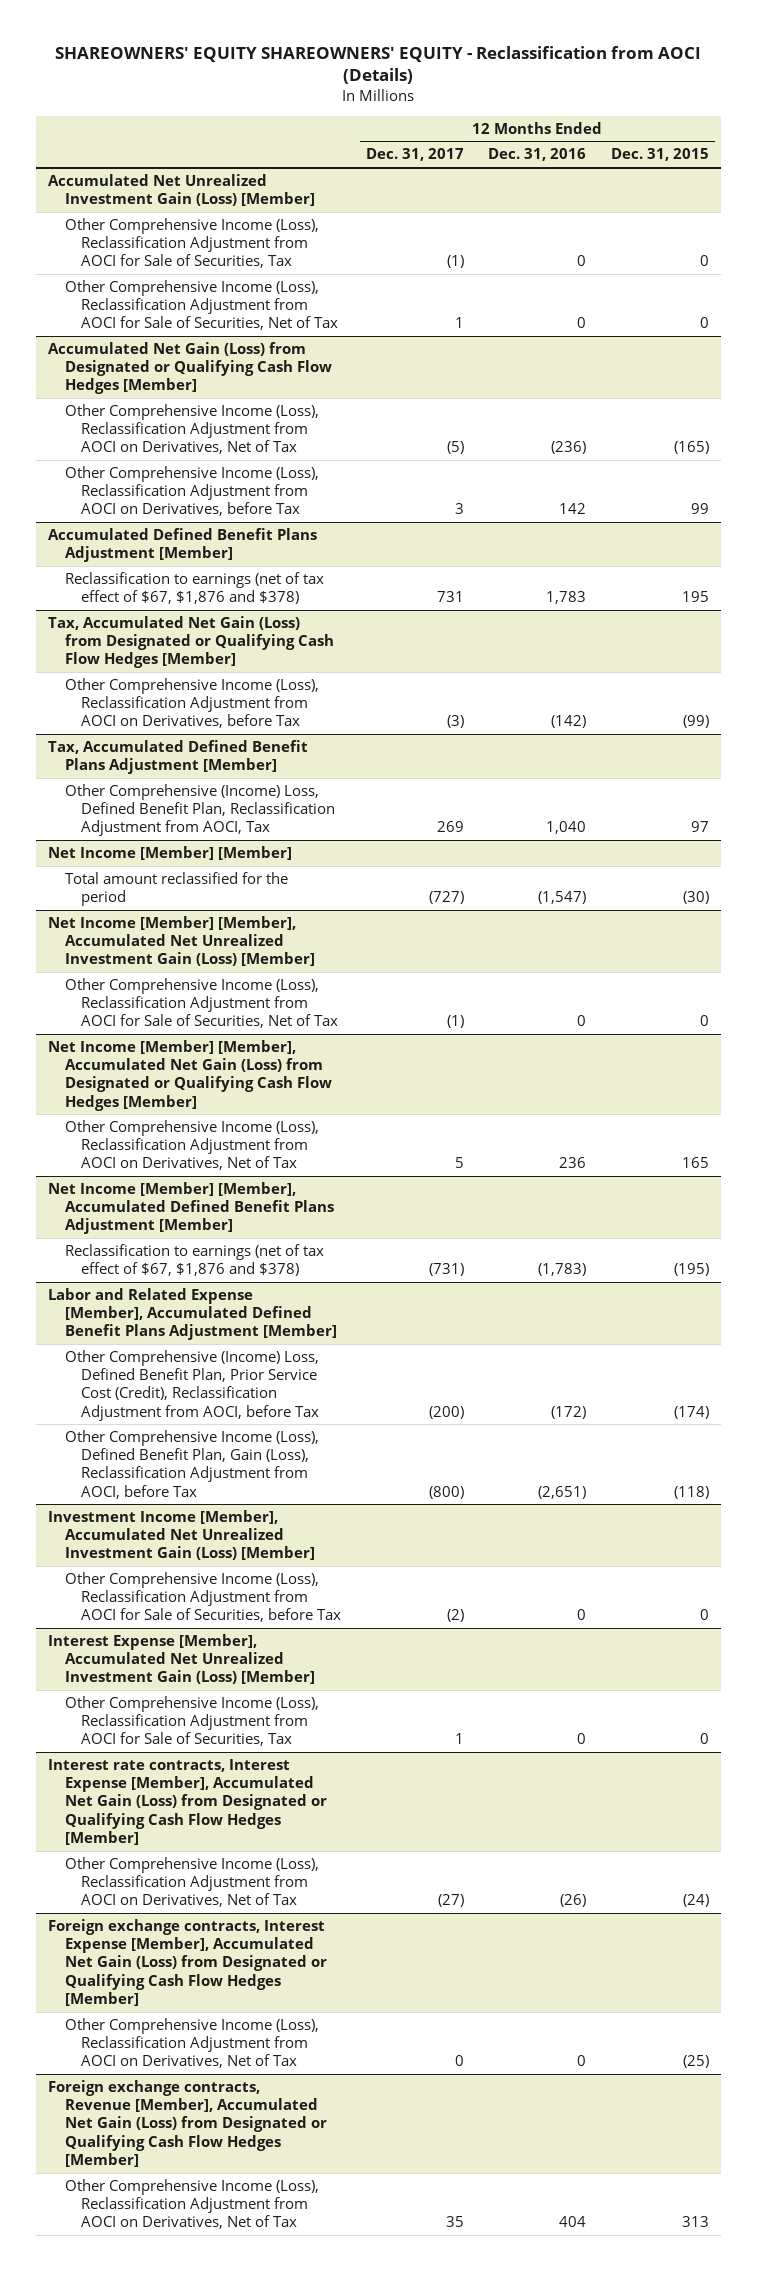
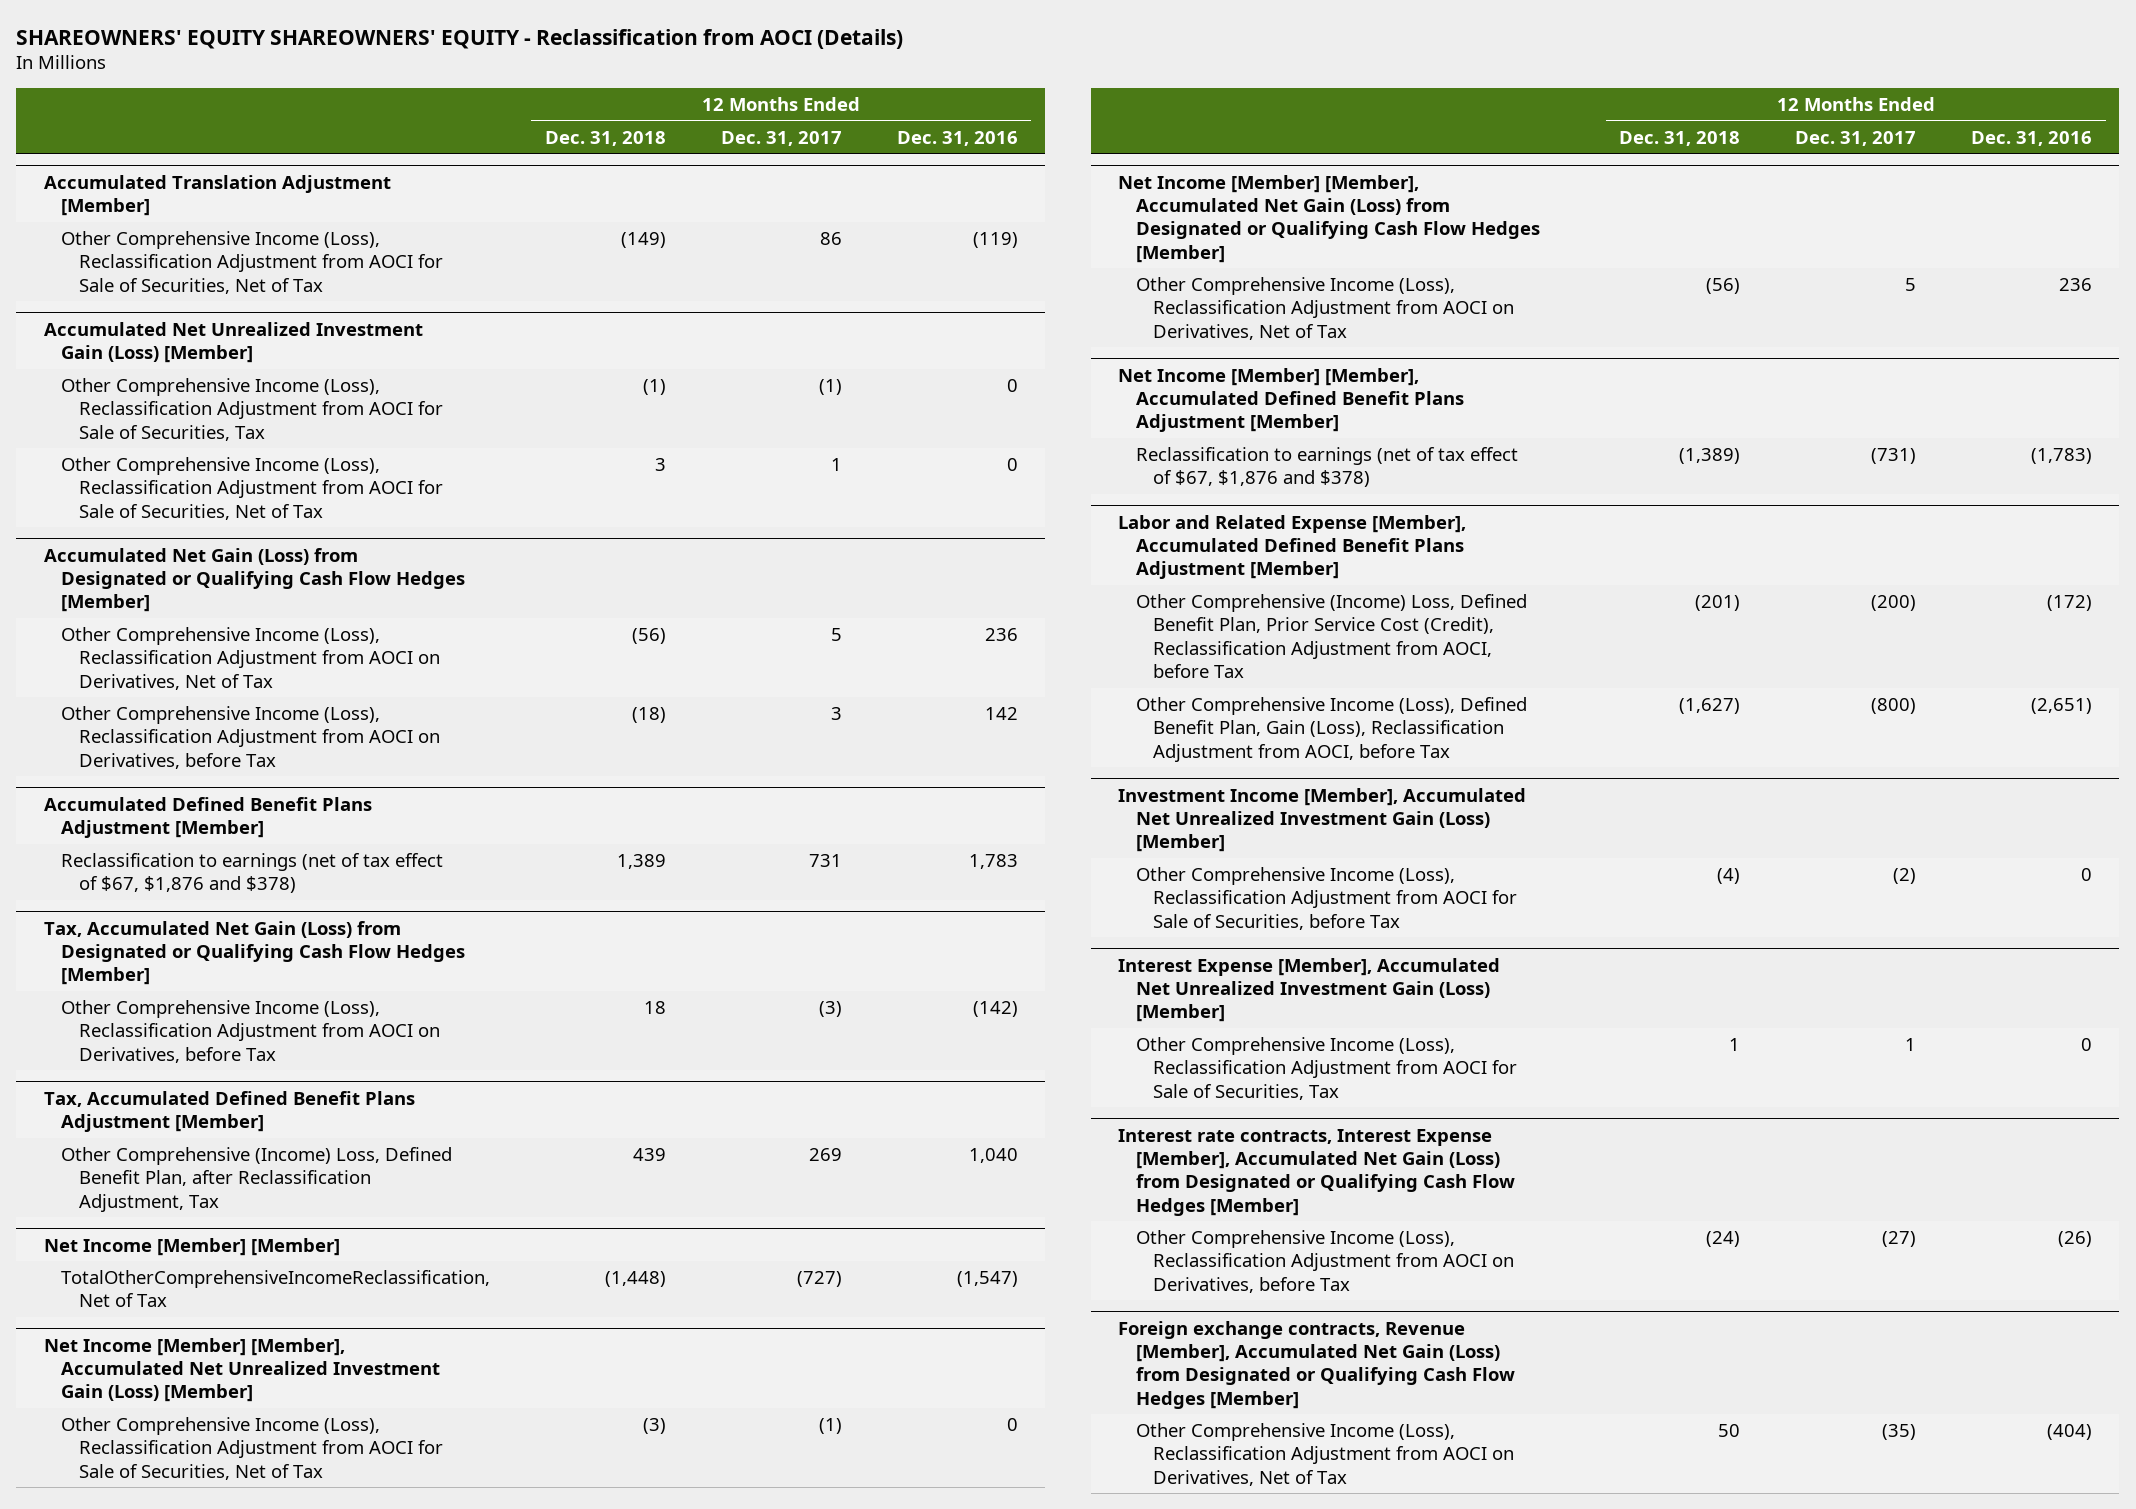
- | 12 Months Ended Dec. 31, 2017 | 12 Months Ended Dec. 31, 2016 | 12 Months Ended Dec. 31, 2015
+ | 12 Months Ended Dec. 31, 2018 | 12 Months Ended Dec. 31, 2017 | 12 Months Ended Dec. 31, 2016
+ Accumulated Translation Adjustment [Member]
+ Other Comprehensive Income (Loss), Reclassification Adjustment from AOCI for Sale of Securities, Net of Tax | (149) | 86 | (119)
@ Accumulated Net Gain (Loss) from Designated or Qualifying Cash Flow Hedges [Member]
- Other Comprehensive Income (Loss), Reclassification Adjustment from AOCI on Derivatives, Net of Tax | (5) | (236) | (165)
+ Other Comprehensive Income (Loss), Reclassification Adjustment from AOCI on Derivatives, Net of Tax | (56) | 5 | 236
@ Tax, Accumulated Defined Benefit Plans Adjustment [Member]
- Other Comprehensive (Income) Loss, Defined Benefit Plan, Reclassification Adjustment from AOCI, Tax | 269 | 1,040 | 97
+ Other Comprehensive (Income) Loss, Defined Benefit Plan, after Reclassification Adjustment, Tax | 439 | 269 | 1,040
@ Net Income [Member] [Member]
- Total amount reclassified for the period | (727) | (1,547) | (30)
+ TotalOtherComprehensiveIncomeReclassification, Net of Tax | (1,448) | (727) | (1,547)
@ Interest rate contracts, Interest Expense [Member], Accumulated Net Gain (Loss) from Designated or Qualifying Cash Flow Hedges [Member]
- Other Comprehensive Income (Loss), Reclassification Adjustment from AOCI on Derivatives, Net of Tax | (27) | (26) | (24)
- Foreign exchange contracts, Interest Expense [Member], Accumulated Net Gain (Loss) from Designated or Qualifying Cash Flow Hedges [Member]
- Other Comprehensive Income (Loss), Reclassification Adjustment from AOCI on Derivatives, Net of Tax | 0 | 0 | (25)
@ Interest rate contracts, Interest Expense [Member], Accumulated Net Gain (Loss) from Designated or Qualifying Cash Flow Hedges [Member]
+ Other Comprehensive Income (Loss), Reclassification Adjustment from AOCI on Derivatives, before Tax | (24) | (27) | (26)
@ Foreign exchange contracts, Revenue [Member], Accumulated Net Gain (Loss) from Designated or Qualifying Cash Flow Hedges [Member]
- Other Comprehensive Income (Loss), Reclassification Adjustment from AOCI on Derivatives, Net of Tax | 35 | 404 | 313
+ Other Comprehensive Income (Loss), Reclassification Adjustment from AOCI on Derivatives, Net of Tax | 50 | (35) | (404)

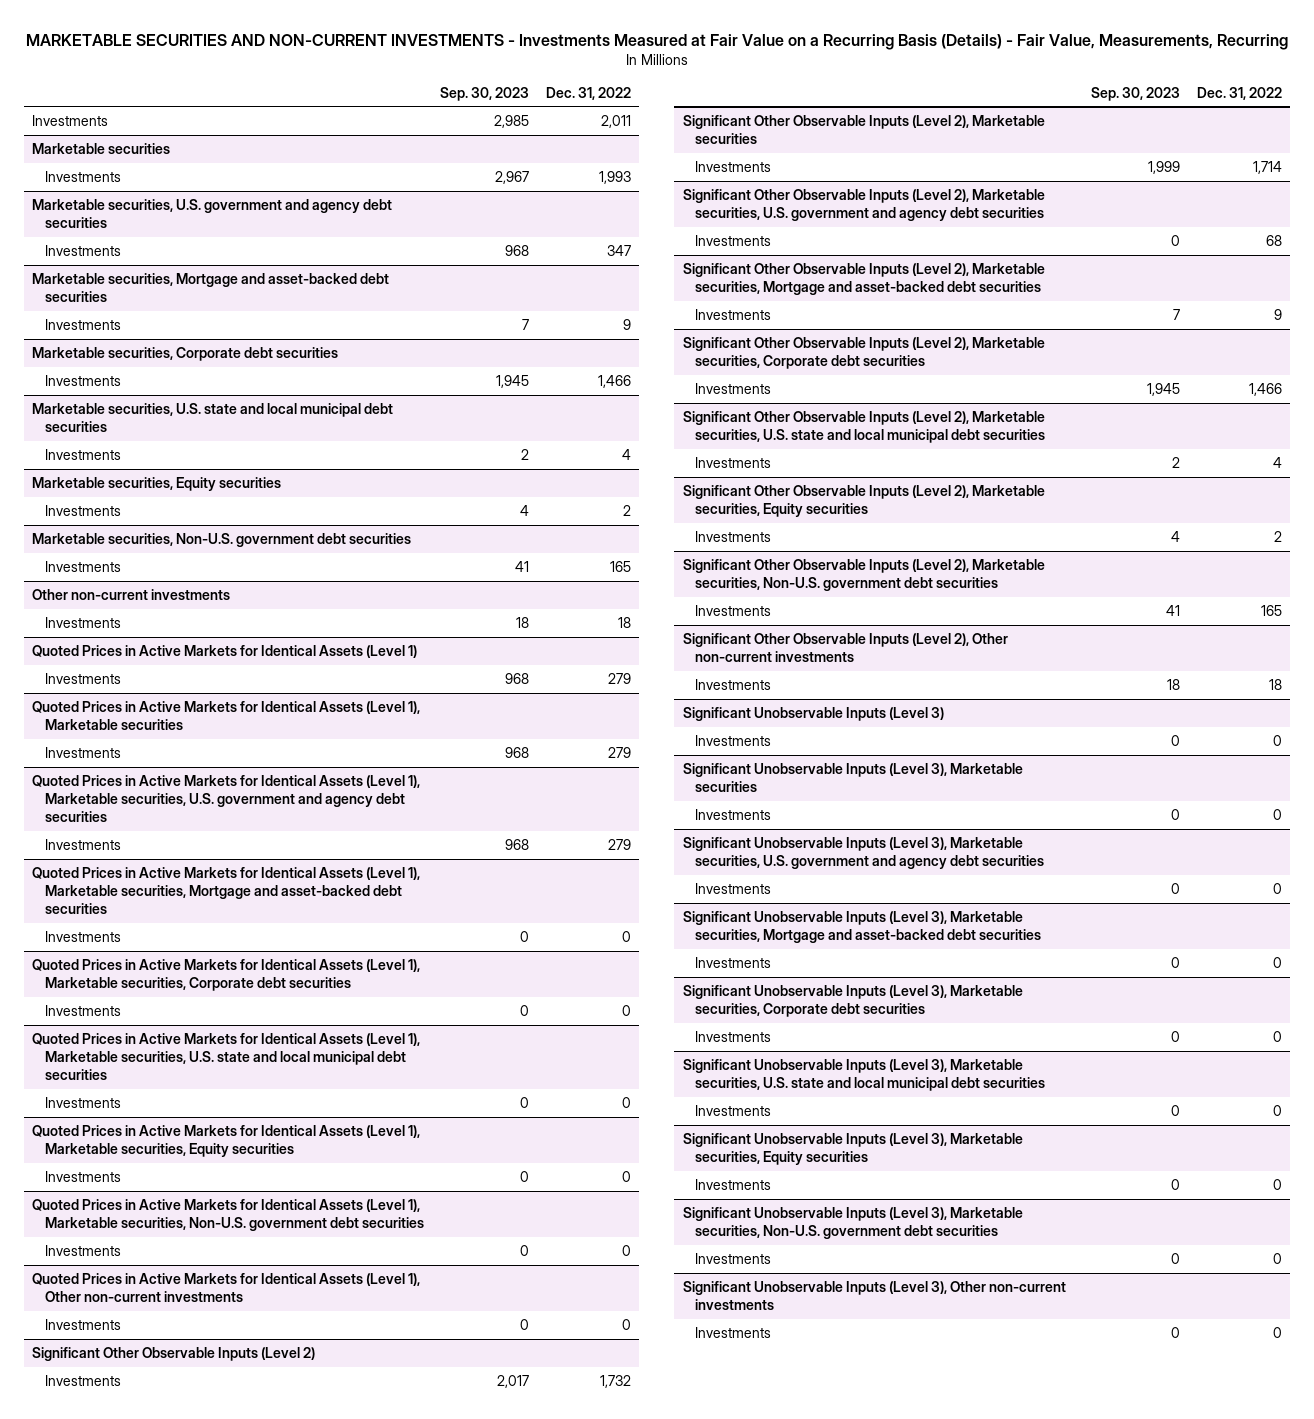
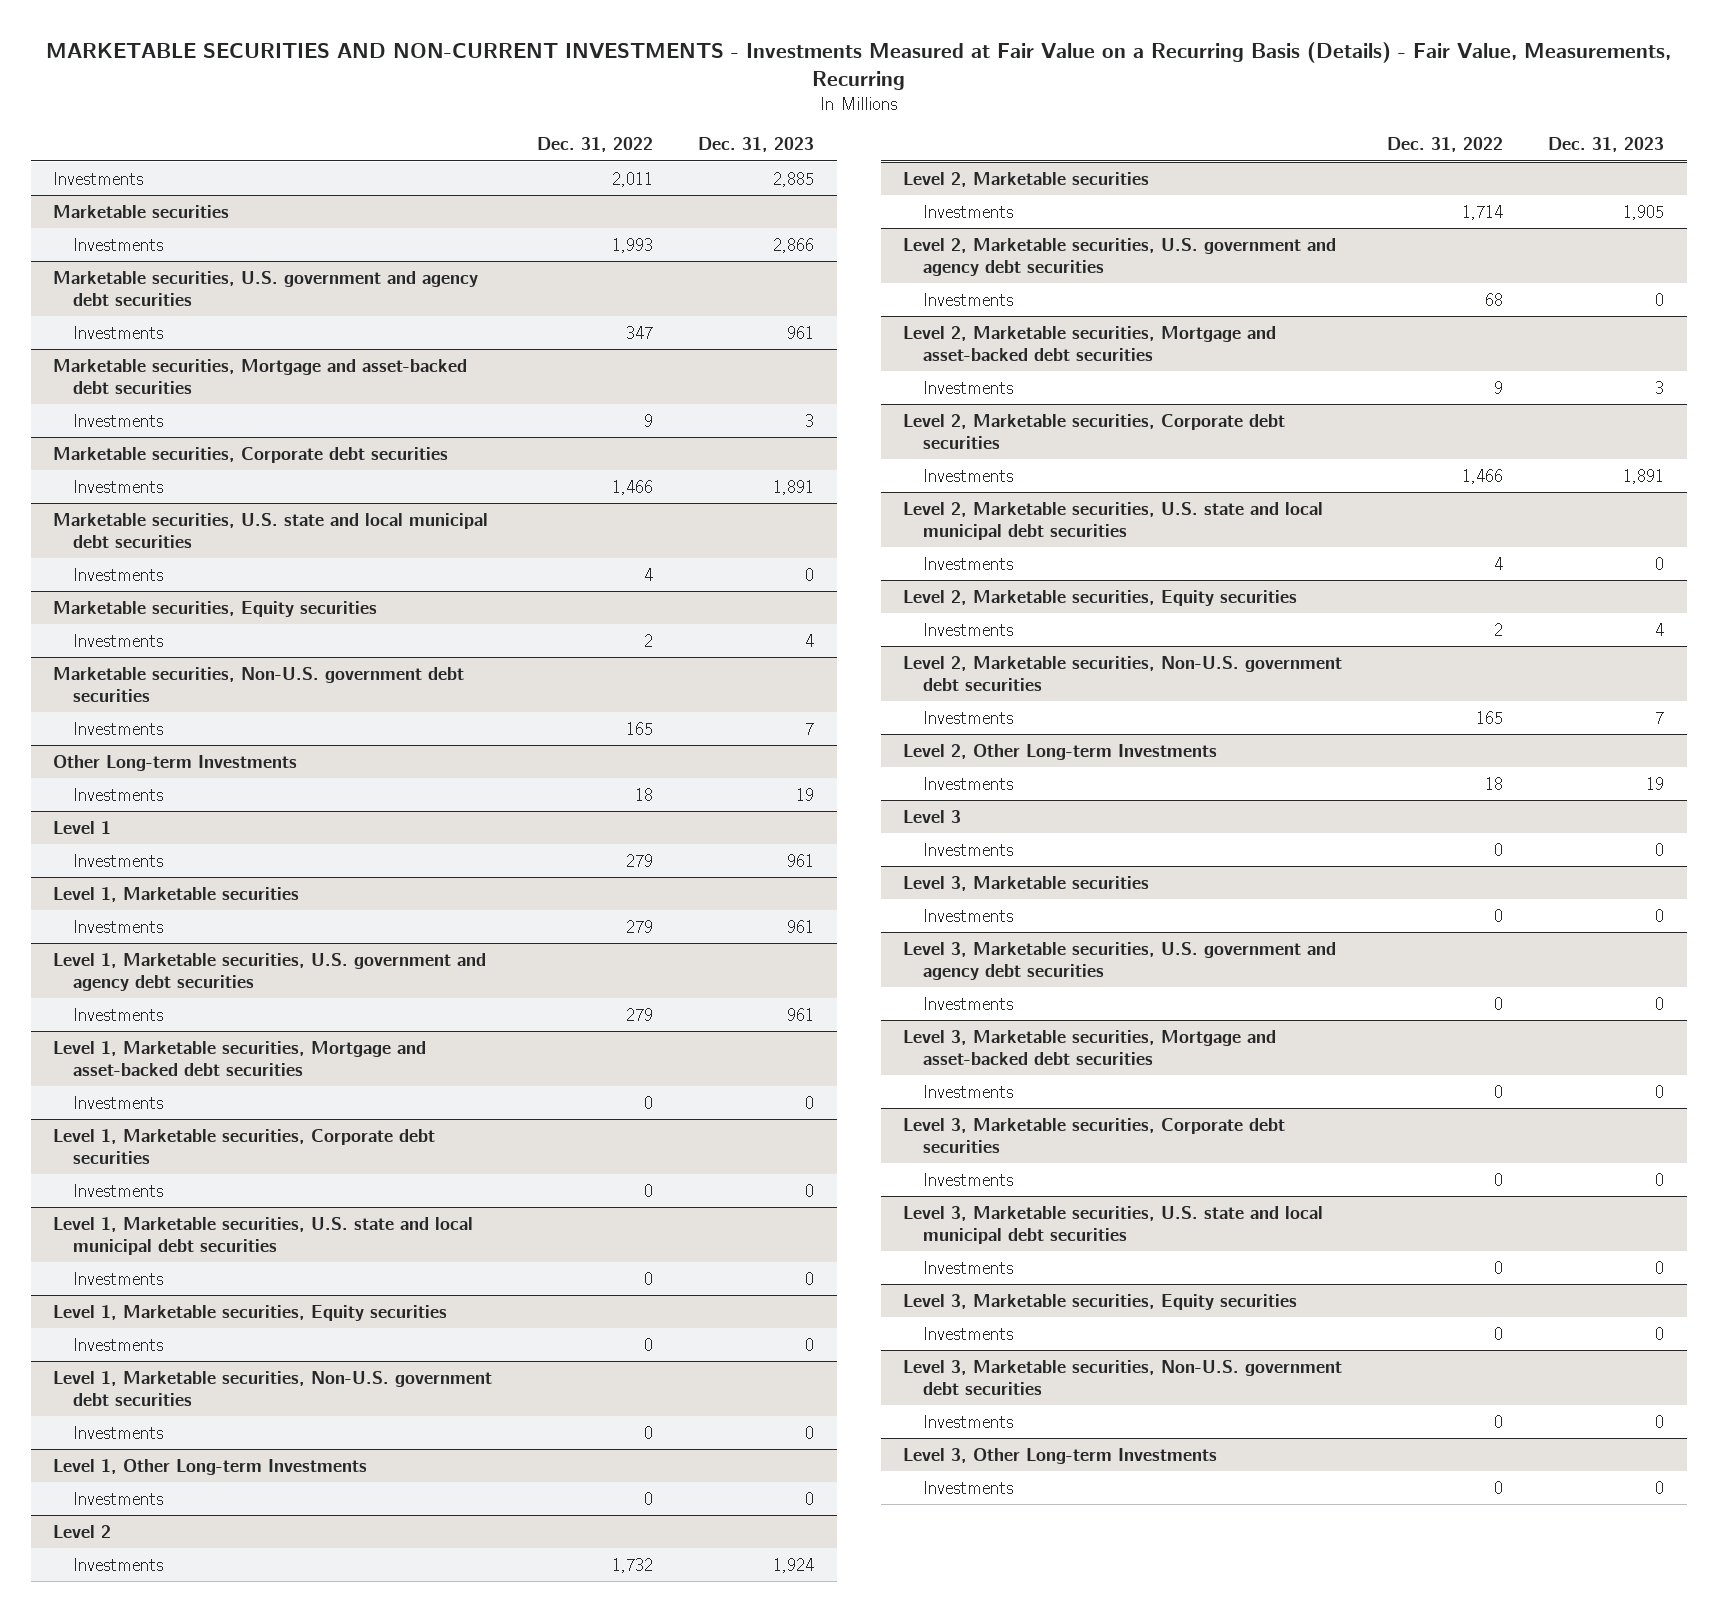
- | Sep. 30, 2023 | Dec. 31, 2022
+ | Dec. 31, 2022 | Dec. 31, 2023
- Other non-current investments
+ Other Long-term Investments
- Quoted Prices in Active Markets for Identical Assets (Level 1)
+ Level 1
- Quoted Prices in Active Markets for Identical Assets (Level 1), Marketable securities
+ Level 1, Marketable securities
- Quoted Prices in Active Markets for Identical Assets (Level 1), Marketable securities, U.S. government and agency debt securities
+ Level 1, Marketable securities, U.S. government and agency debt securities
- Quoted Prices in Active Markets for Identical Assets (Level 1), Marketable securities, Mortgage and asset-backed debt securities
+ Level 1, Marketable securities, Mortgage and asset-backed debt securities
- Quoted Prices in Active Markets for Identical Assets (Level 1), Marketable securities, Corporate debt securities
+ Level 1, Marketable securities, Corporate debt securities
- Quoted Prices in Active Markets for Identical Assets (Level 1), Marketable securities, U.S. state and local municipal debt securities
+ Level 1, Marketable securities, U.S. state and local municipal debt securities
- Quoted Prices in Active Markets for Identical Assets (Level 1), Marketable securities, Equity securities
+ Level 1, Marketable securities, Equity securities
- Quoted Prices in Active Markets for Identical Assets (Level 1), Marketable securities, Non-U.S. government debt securities
+ Level 1, Marketable securities, Non-U.S. government debt securities
- Quoted Prices in Active Markets for Identical Assets (Level 1), Other non-current investments
+ Level 1, Other Long-term Investments
- Significant Other Observable Inputs (Level 2)
+ Level 2
- Significant Other Observable Inputs (Level 2), Marketable securities
+ Level 2, Marketable securities
- Significant Other Observable Inputs (Level 2), Marketable securities, U.S. government and agency debt securities
+ Level 2, Marketable securities, U.S. government and agency debt securities
- Significant Other Observable Inputs (Level 2), Marketable securities, Mortgage and asset-backed debt securities
+ Level 2, Marketable securities, Mortgage and asset-backed debt securities
- Significant Other Observable Inputs (Level 2), Marketable securities, Corporate debt securities
+ Level 2, Marketable securities, Corporate debt securities
- Significant Other Observable Inputs (Level 2), Marketable securities, U.S. state and local municipal debt securities
+ Level 2, Marketable securities, U.S. state and local municipal debt securities
- Significant Other Observable Inputs (Level 2), Marketable securities, Equity securities
+ Level 2, Marketable securities, Equity securities
- Significant Other Observable Inputs (Level 2), Marketable securities, Non-U.S. government debt securities
+ Level 2, Marketable securities, Non-U.S. government debt securities
- Significant Other Observable Inputs (Level 2), Other non-current investments
+ Level 2, Other Long-term Investments
- Significant Unobservable Inputs (Level 3)
+ Level 3
- Significant Unobservable Inputs (Level 3), Marketable securities
+ Level 3, Marketable securities
- Significant Unobservable Inputs (Level 3), Marketable securities, U.S. government and agency debt securities
+ Level 3, Marketable securities, U.S. government and agency debt securities
- Significant Unobservable Inputs (Level 3), Marketable securities, Mortgage and asset-backed debt securities
+ Level 3, Marketable securities, Mortgage and asset-backed debt securities
- Significant Unobservable Inputs (Level 3), Marketable securities, Corporate debt securities
+ Level 3, Marketable securities, Corporate debt securities
- Significant Unobservable Inputs (Level 3), Marketable securities, U.S. state and local municipal debt securities
+ Level 3, Marketable securities, U.S. state and local municipal debt securities
- Significant Unobservable Inputs (Level 3), Marketable securities, Equity securities
+ Level 3, Marketable securities, Equity securities
- Significant Unobservable Inputs (Level 3), Marketable securities, Non-U.S. government debt securities
+ Level 3, Marketable securities, Non-U.S. government debt securities
- Significant Unobservable Inputs (Level 3), Other non-current investments
+ Level 3, Other Long-term Investments

